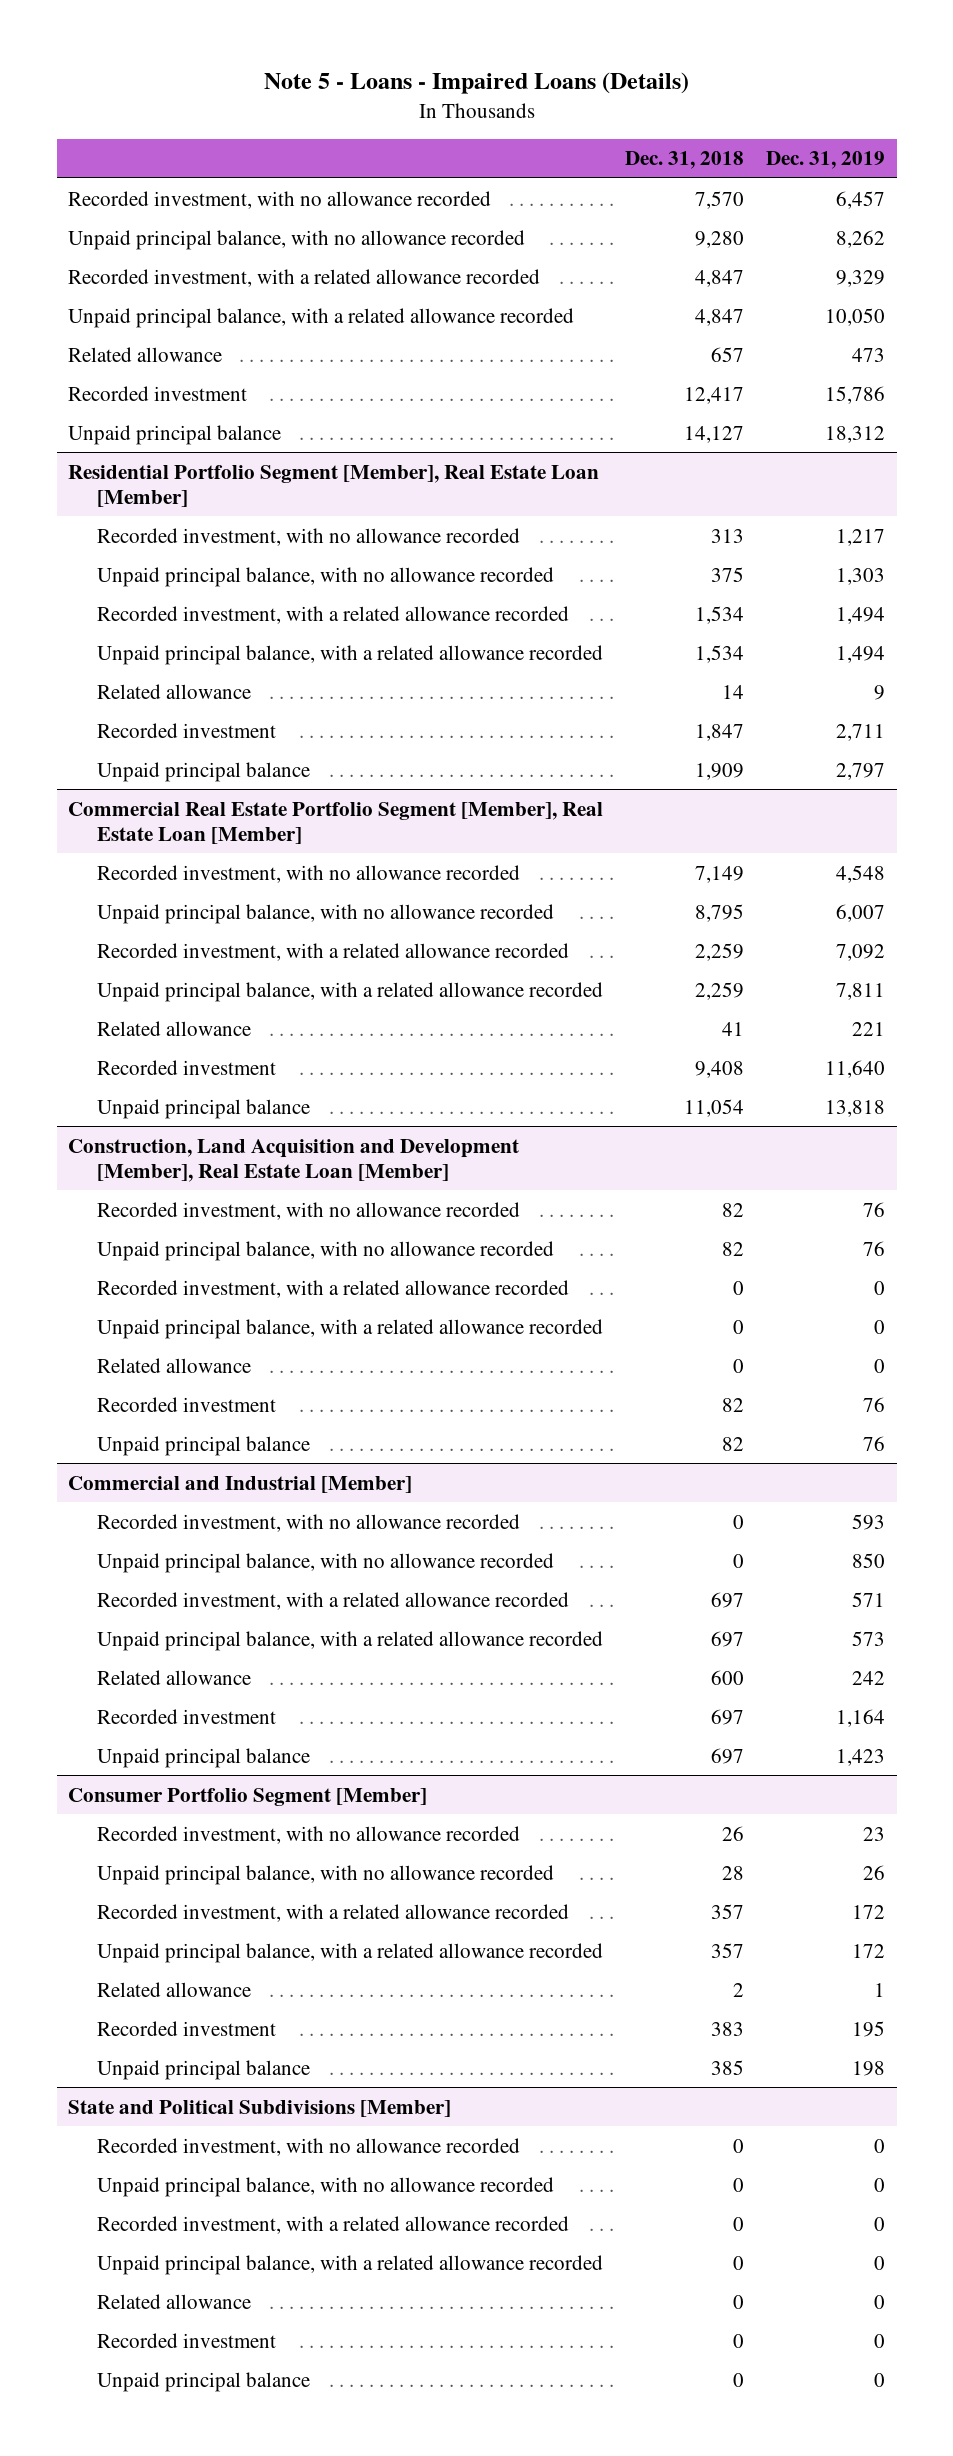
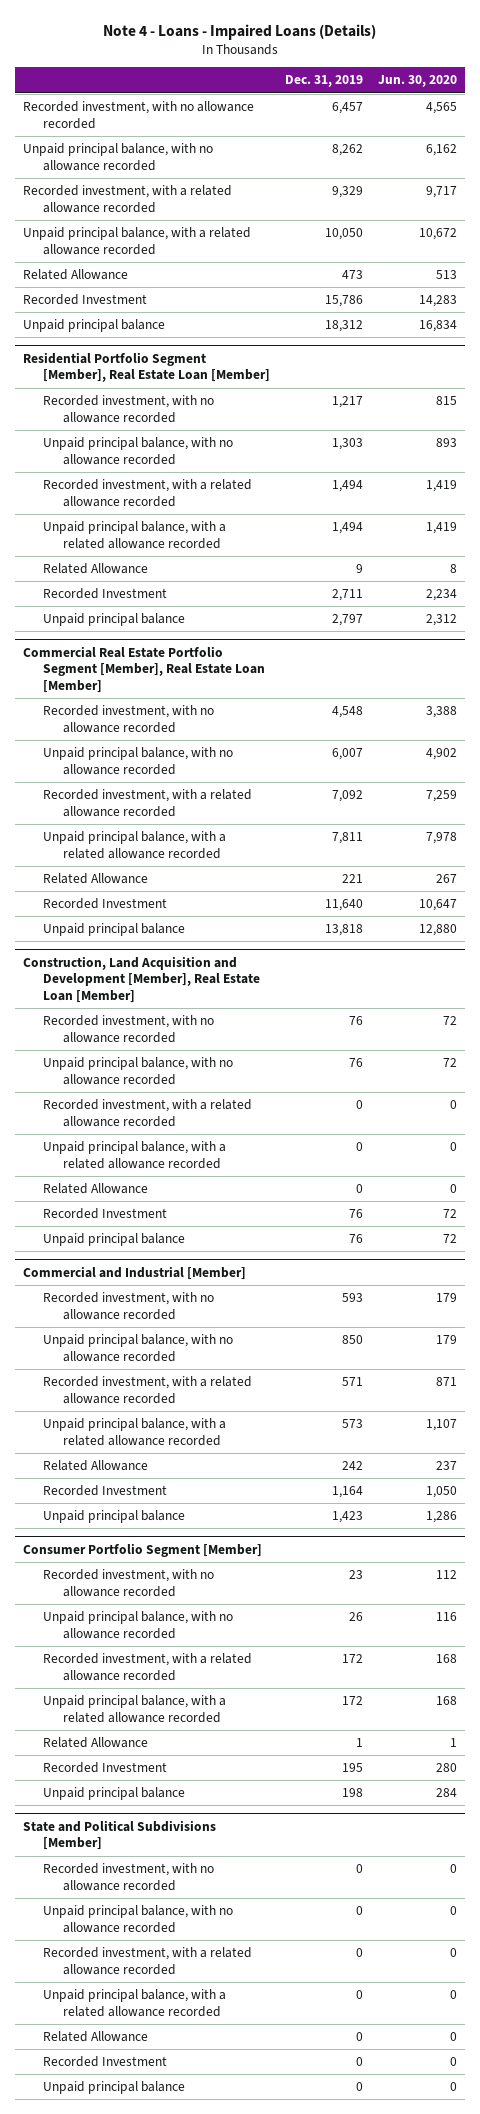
- Note 5 - Loans - Impaired Loans (Details)
+ Note 4 - Loans - Impaired Loans (Details)
- | Dec. 31, 2018 | Dec. 31, 2019
+ | Dec. 31, 2019 | Jun. 30, 2020
- Related allowance | 657 | 473
- Recorded investment | 12,417 | 15,786
+ Related Allowance | 473 | 513
+ Recorded Investment | 15,786 | 14,283
@ Residential Portfolio Segment [Member], Real Estate Loan [Member]
- Related allowance | 14 | 9
- Recorded investment | 1,847 | 2,711
+ Related Allowance | 9 | 8
+ Recorded Investment | 2,711 | 2,234
@ Commercial Real Estate Portfolio Segment [Member], Real Estate Loan [Member]
- Related allowance | 41 | 221
- Recorded investment | 9,408 | 11,640
+ Related Allowance | 221 | 267
+ Recorded Investment | 11,640 | 10,647
@ Construction, Land Acquisition and Development [Member], Real Estate Loan [Member]
- Related allowance | 0 | 0
- Recorded investment | 82 | 76
+ Related Allowance | 0 | 0
+ Recorded Investment | 76 | 72
@ Commercial and Industrial [Member]
- Related allowance | 600 | 242
- Recorded investment | 697 | 1,164
+ Related Allowance | 242 | 237
+ Recorded Investment | 1,164 | 1,050
@ Consumer Portfolio Segment [Member]
- Related allowance | 2 | 1
- Recorded investment | 383 | 195
+ Related Allowance | 1 | 1
+ Recorded Investment | 195 | 280
@ State and Political Subdivisions [Member]
- Related allowance | 0 | 0
- Recorded investment | 0 | 0
+ Related Allowance | 0 | 0
+ Recorded Investment | 0 | 0

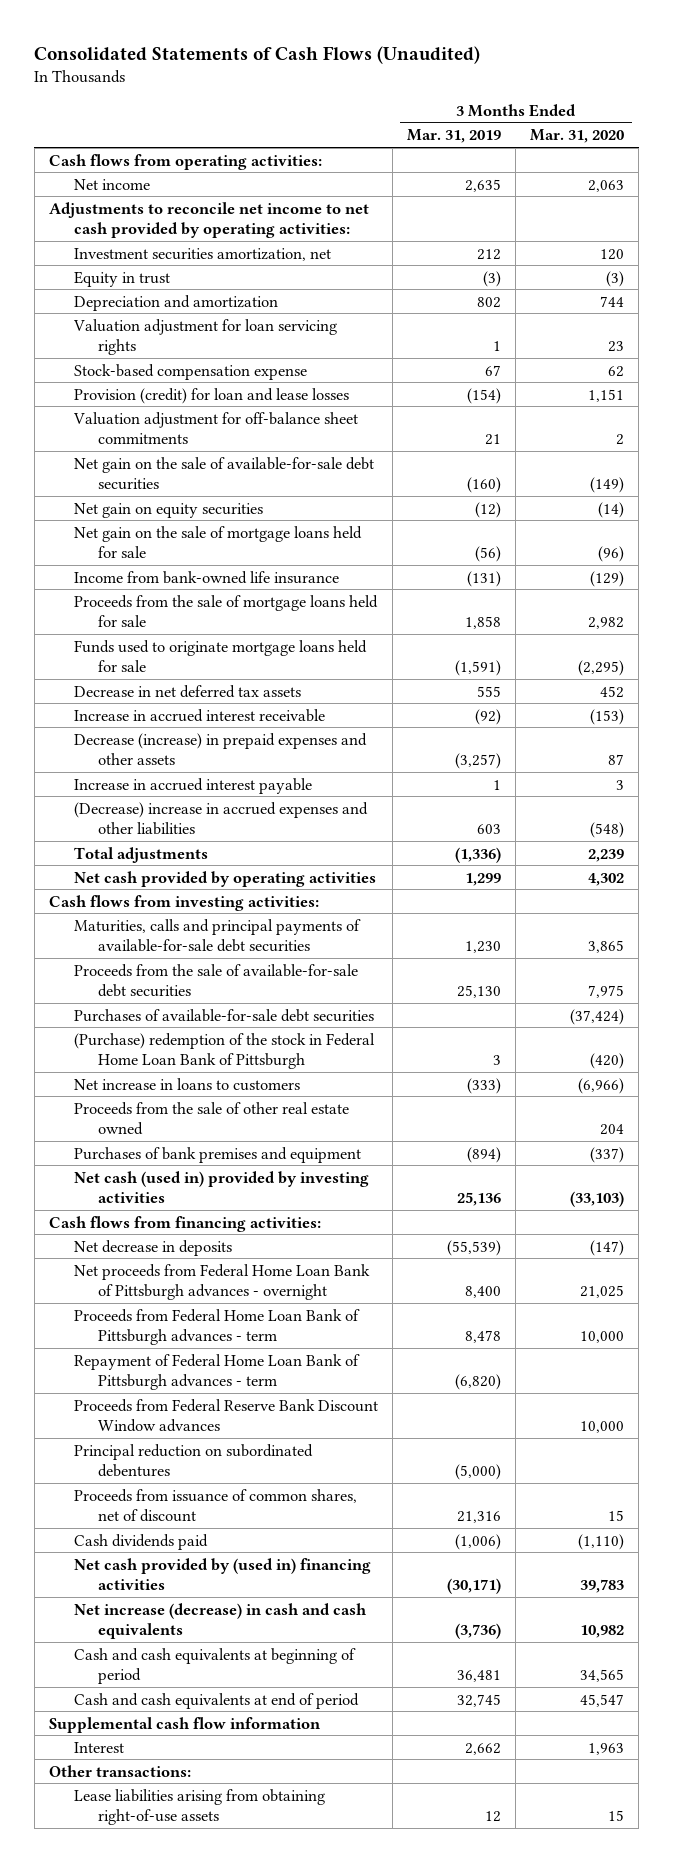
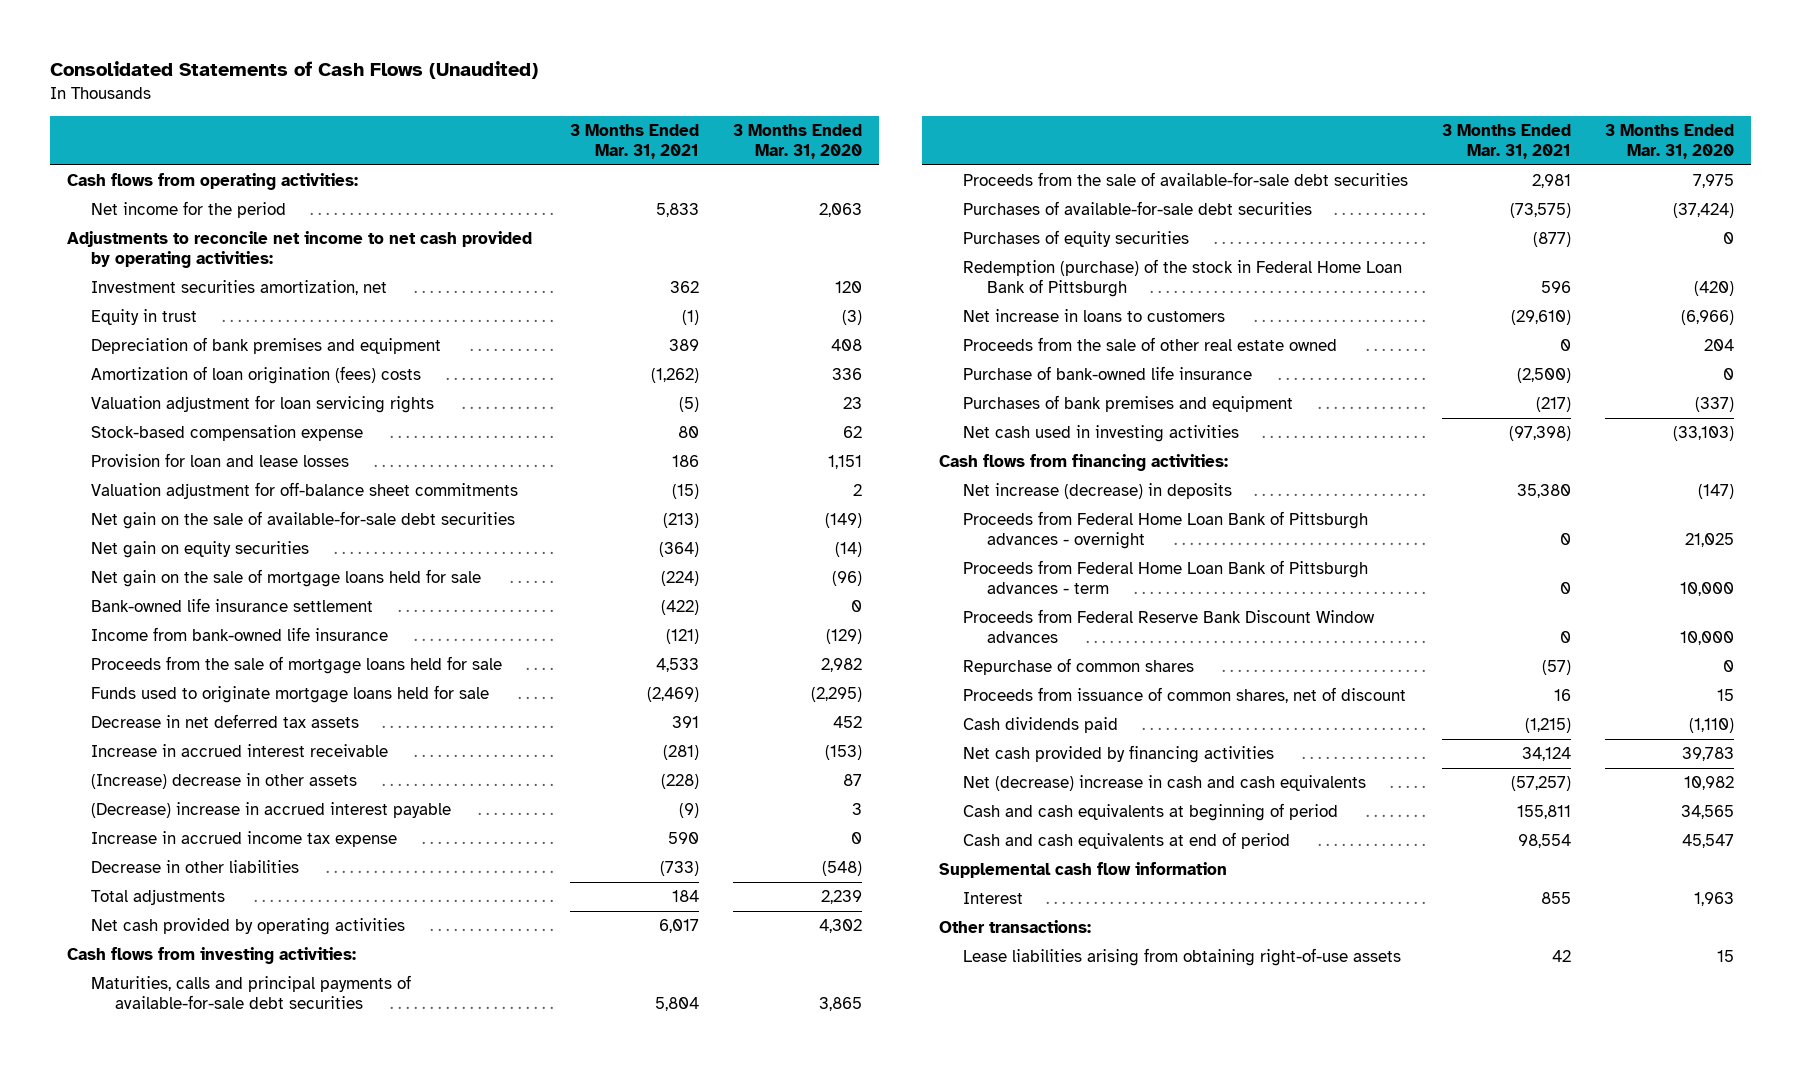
- | 3 Months Ended Mar. 31, 2019 | 3 Months Ended Mar. 31, 2020
+ | 3 Months Ended Mar. 31, 2021 | 3 Months Ended Mar. 31, 2020
- Net income | 2,635 | 2,063
+ Net income for the period | 5,833 | 2,063
- Depreciation and amortization | 802 | 744
+ Depreciation of bank premises and equipment | 389 | 408
+ Amortization of loan origination (fees) costs | (1,262) | 336
- Provision (credit) for loan and lease losses | (154) | 1,151
+ Provision for loan and lease losses | 186 | 1,151
+ Bank-owned life insurance settlement | (422) | 0
- Decrease (increase) in prepaid expenses and other assets | (3,257) | 87
- Increase in accrued interest payable | 1 | 3
- (Decrease) increase in accrued expenses and other liabilities | 603 | (548)
+ (Increase) decrease in other assets | (228) | 87
+ (Decrease) increase in accrued interest payable | (9) | 3
+ Increase in accrued income tax expense | 590 | 0
+ Decrease in other liabilities | (733) | (548)
- (Purchase) redemption of the stock in Federal Home Loan Bank of Pittsburgh | 3 | (420)
+ Purchases of equity securities | (877) | 0
+ Redemption (purchase) of the stock in Federal Home Loan Bank of Pittsburgh | 596 | (420)
+ Purchase of bank-owned life insurance | (2,500) | 0
- Net cash (used in) provided by investing activities | 25,136 | (33,103)
+ Net cash used in investing activities | (97,398) | (33,103)
- Net decrease in deposits | (55,539) | (147)
- Net proceeds from Federal Home Loan Bank of Pittsburgh advances - overnight | 8,400 | 21,025
+ Net increase (decrease) in deposits | 35,380 | (147)
+ Proceeds from Federal Home Loan Bank of Pittsburgh advances - overnight | 0 | 21,025
- Repayment of Federal Home Loan Bank of Pittsburgh advances - term | (6,820) |
- Principal reduction on subordinated debentures | (5,000) |
+ Repurchase of common shares | (57) | 0
- Net cash provided by (used in) financing activities | (30,171) | 39,783
- Net increase (decrease) in cash and cash equivalents | (3,736) | 10,982
+ Net cash provided by financing activities | 34,124 | 39,783
+ Net (decrease) increase in cash and cash equivalents | (57,257) | 10,982

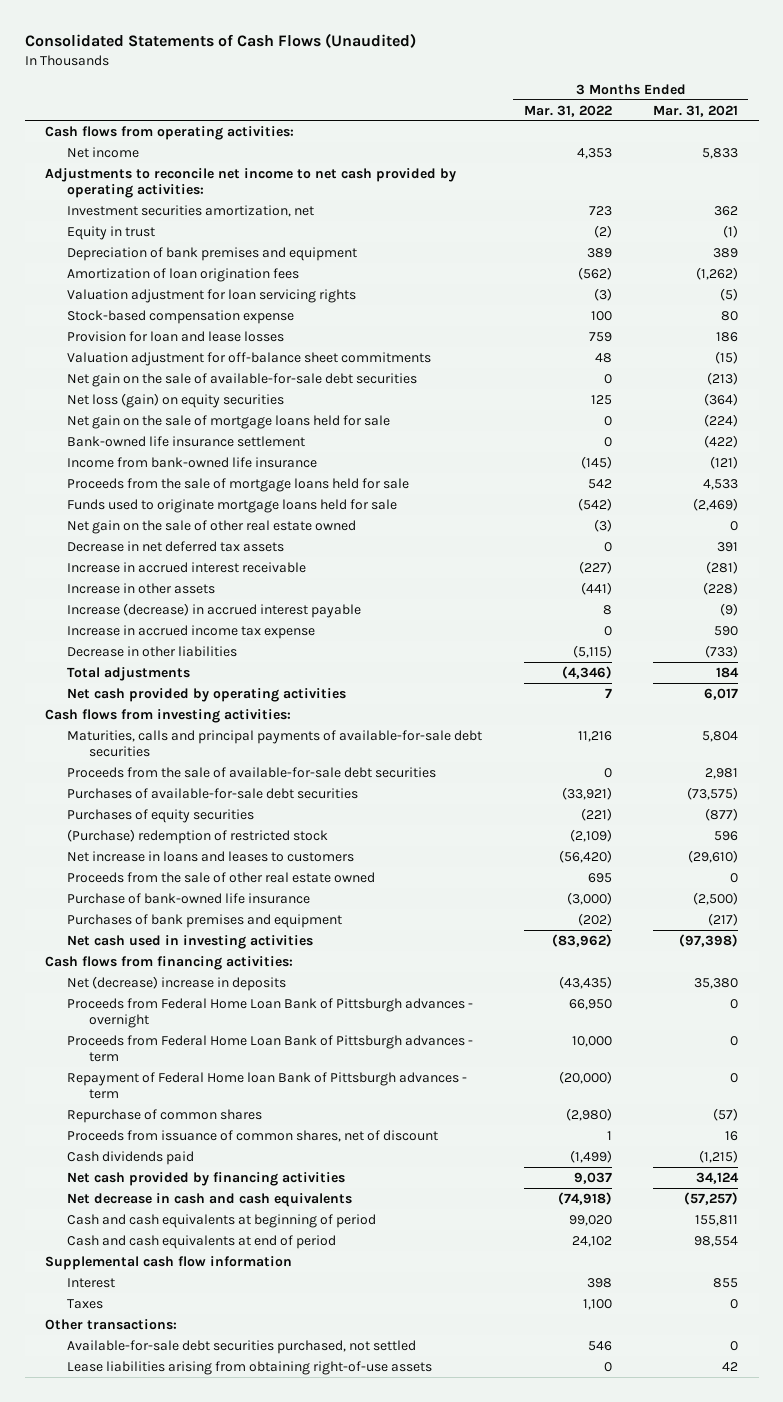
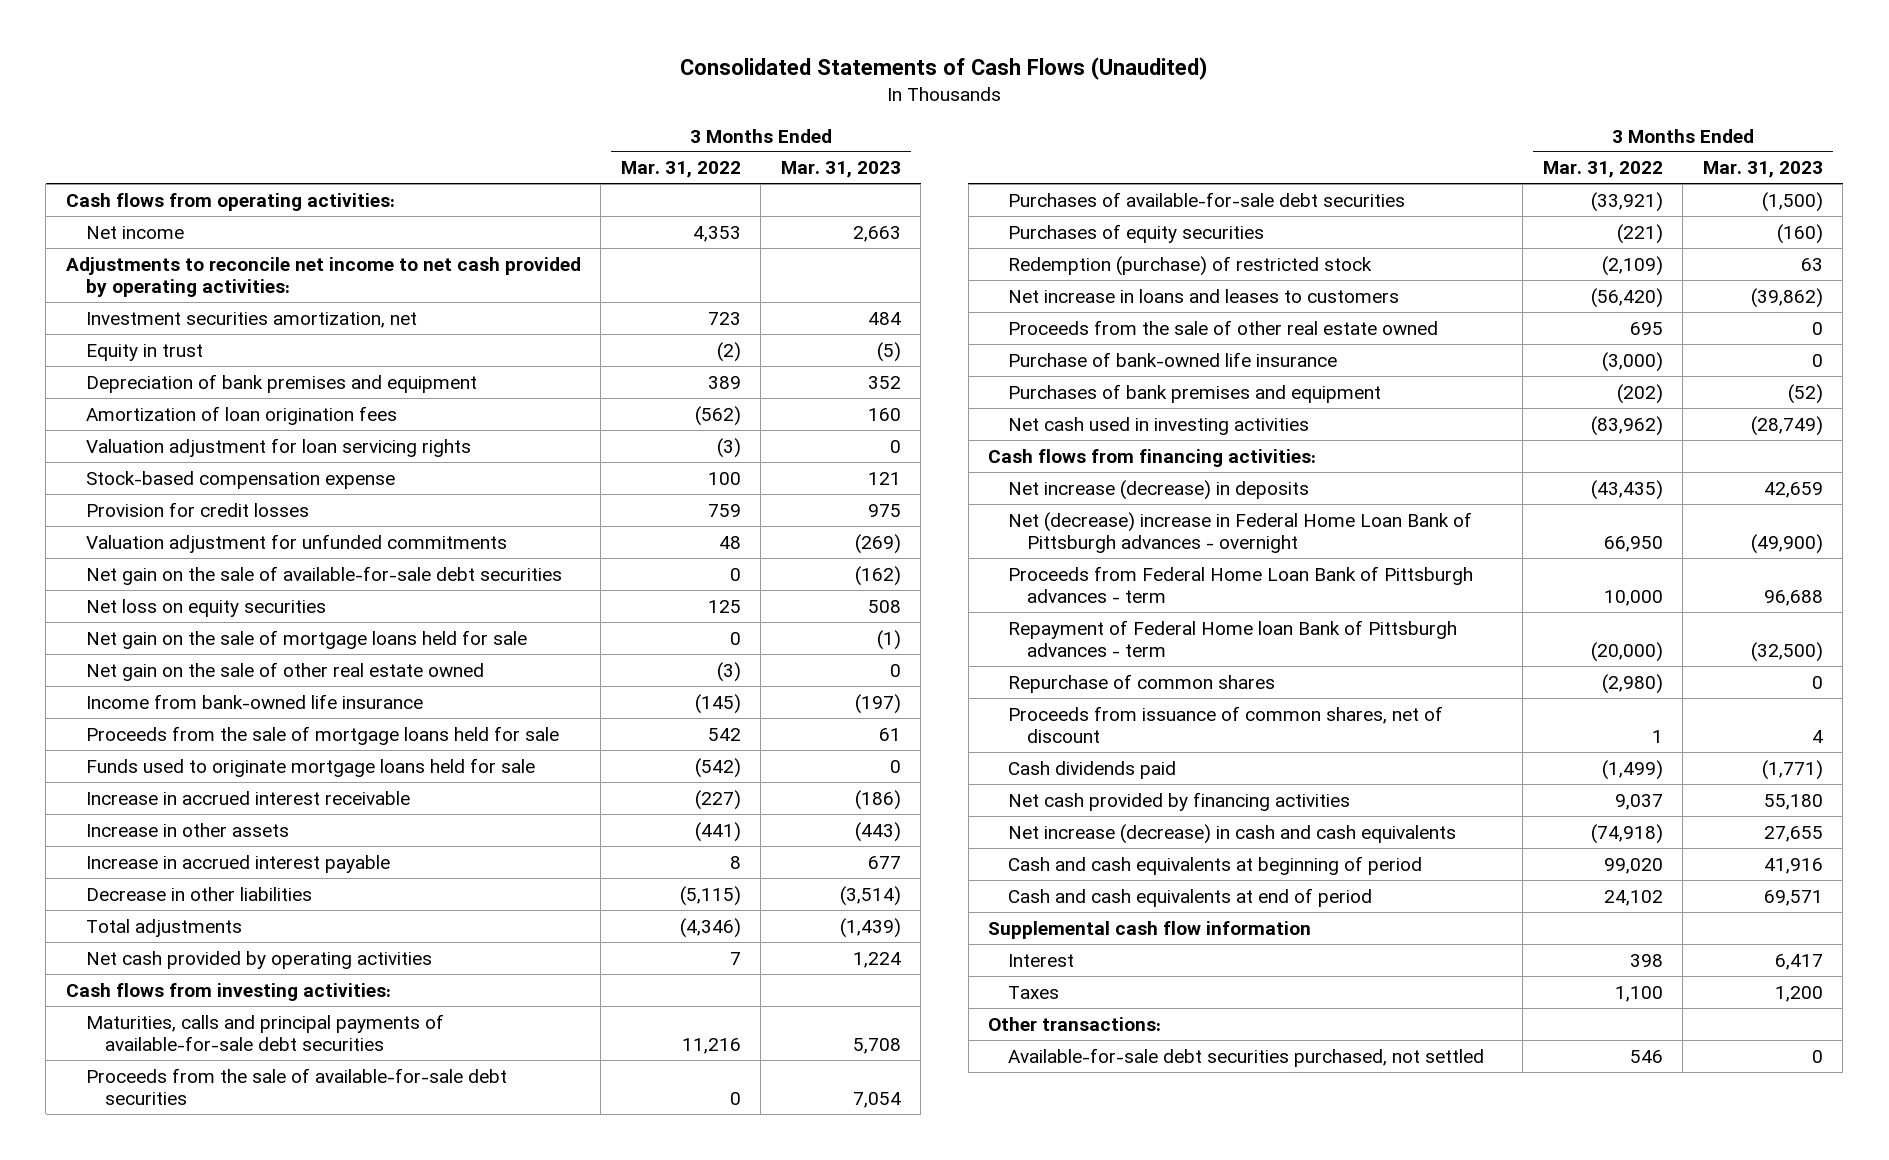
- | 3 Months Ended Mar. 31, 2022 | 3 Months Ended Mar. 31, 2021
+ | 3 Months Ended Mar. 31, 2022 | 3 Months Ended Mar. 31, 2023
- Provision for loan and lease losses | 759 | 186
- Valuation adjustment for off-balance sheet commitments | 48 | (15)
+ Provision for credit losses | 759 | 975
+ Valuation adjustment for unfunded commitments | 48 | (269)
- Net loss (gain) on equity securities | 125 | (364)
+ Net loss on equity securities | 125 | 508
- Bank-owned life insurance settlement | 0 | (422)
moved up: Net gain on the sale of other real estate owned | (3) | 0
- Decrease in net deferred tax assets | 0 | 391
- Increase (decrease) in accrued interest payable | 8 | (9)
- Increase in accrued income tax expense | 0 | 590
+ Increase in accrued interest payable | 8 | 677
- (Purchase) redemption of restricted stock | (2,109) | 596
+ Redemption (purchase) of restricted stock | (2,109) | 63
- Net (decrease) increase in deposits | (43,435) | 35,380
- Proceeds from Federal Home Loan Bank of Pittsburgh advances - overnight | 66,950 | 0
+ Net increase (decrease) in deposits | (43,435) | 42,659
+ Net (decrease) increase in Federal Home Loan Bank of Pittsburgh advances - overnight | 66,950 | (49,900)
- Net decrease in cash and cash equivalents | (74,918) | (57,257)
+ Net increase (decrease) in cash and cash equivalents | (74,918) | 27,655
- Lease liabilities arising from obtaining right-of-use assets | 0 | 42

